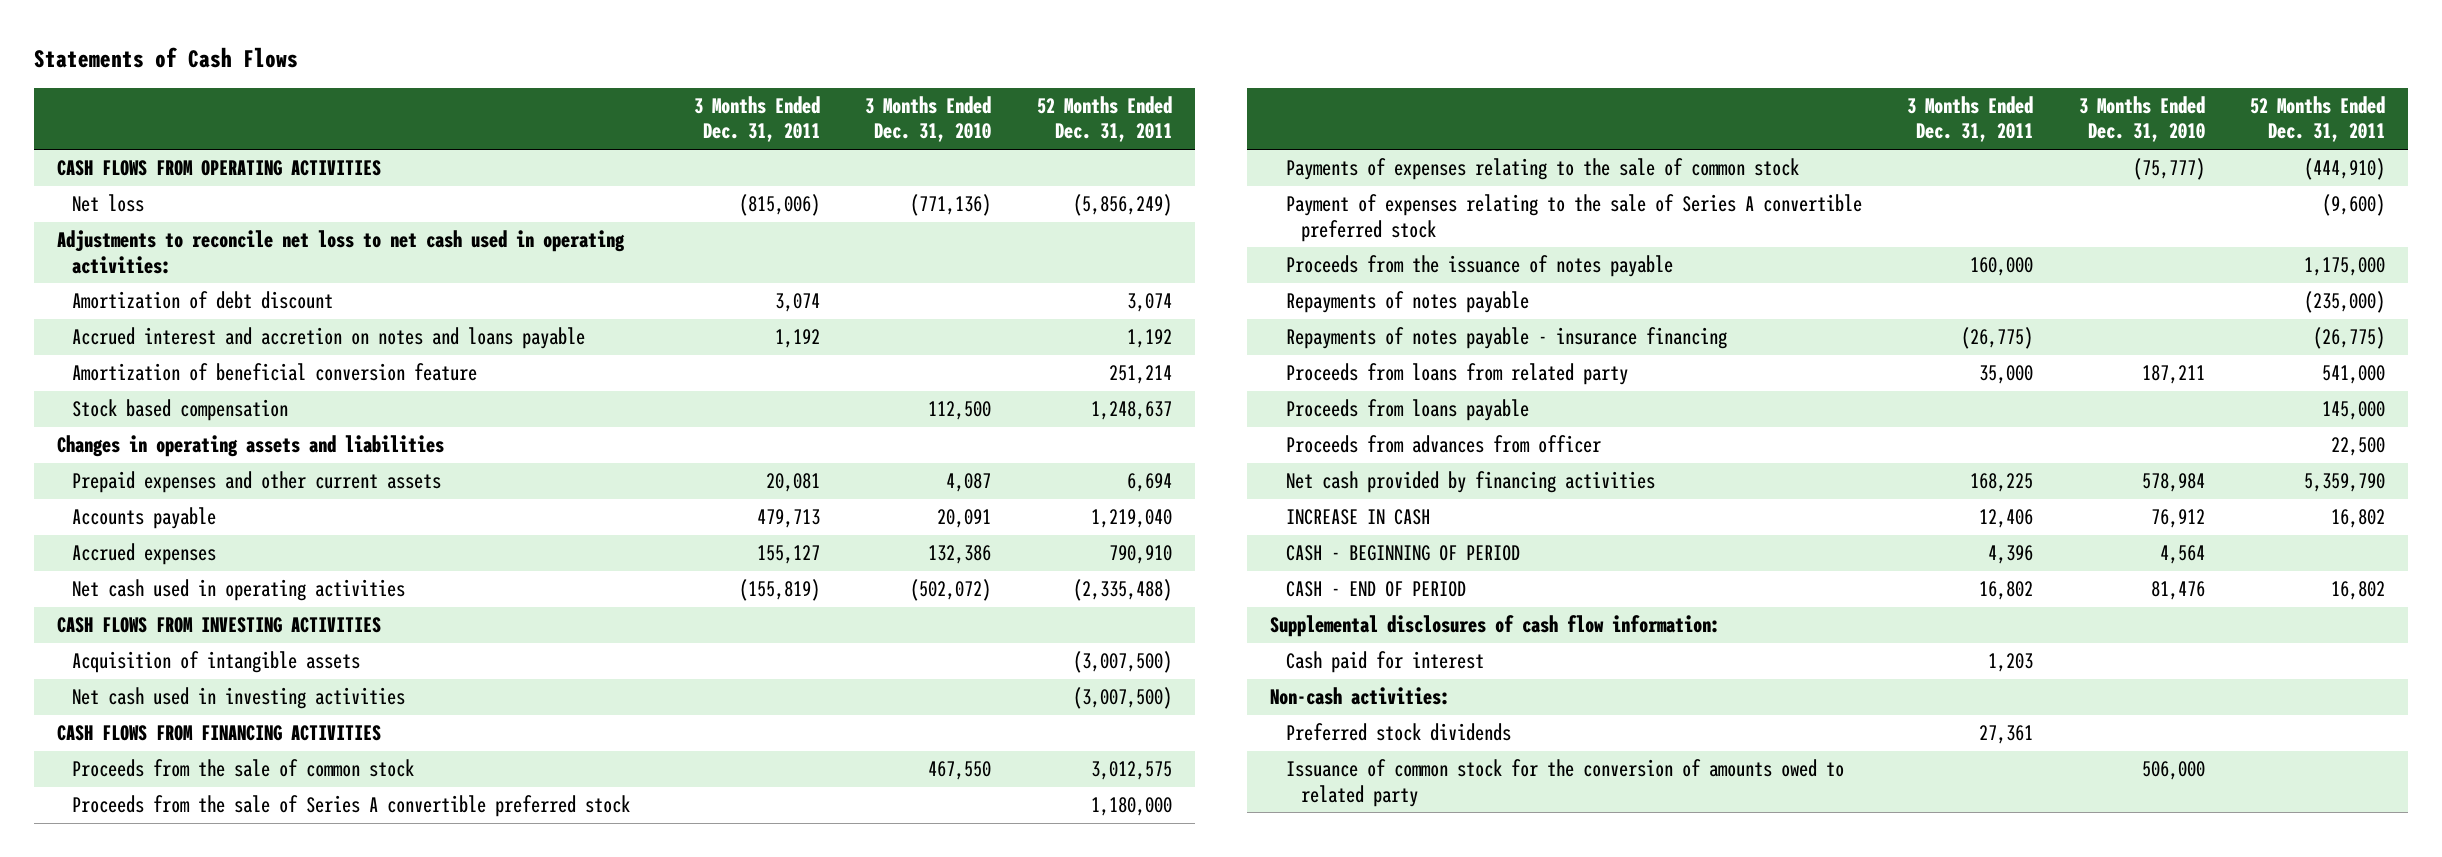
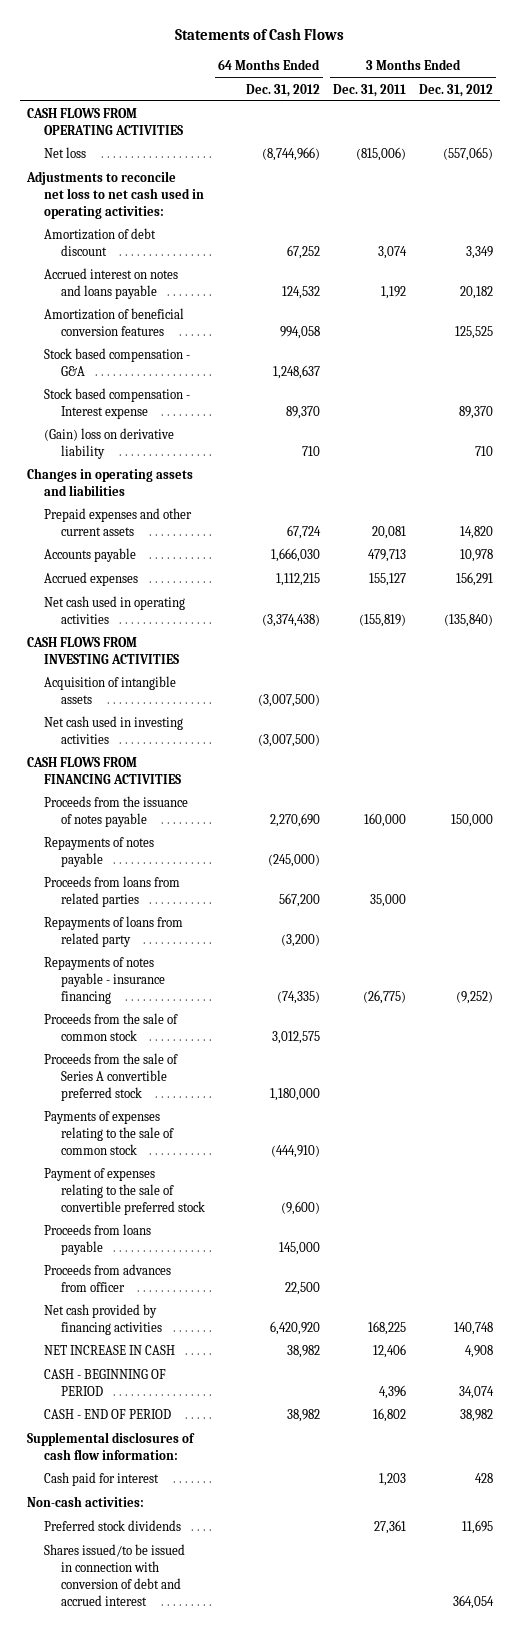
- | 3 Months Ended Dec. 31, 2011 | 3 Months Ended Dec. 31, 2010 | 52 Months Ended Dec. 31, 2011
+ | 64 Months Ended Dec. 31, 2012 | 3 Months Ended Dec. 31, 2011 | 3 Months Ended Dec. 31, 2012
- Accrued interest and accretion on notes and loans payable | 1,192 | | 1,192
- Amortization of beneficial conversion feature | | | 251,214
- Stock based compensation | | 112,500 | 1,248,637
+ Accrued interest on notes and loans payable | 124,532 | 1,192 | 20,182
+ Amortization of beneficial conversion features | 994,058 | | 125,525
+ Stock based compensation - G&A | 1,248,637 | |
+ Stock based compensation - Interest expense | 89,370 | | 89,370
+ (Gain) loss on derivative liability | 710 | | 710
- Payment of expenses relating to the sale of Series A convertible preferred stock | | | (9,600)
+ Proceeds from loans from related parties | 567,200 | 35,000 |
+ Repayments of loans from related party | (3,200) | |
- Proceeds from loans from related party | 35,000 | 187,211 | 541,000
moved down: Proceeds from the sale of common stock | 3,012,575 | |
moved down: Proceeds from the sale of Series A convertible preferred stock | 1,180,000 | |
moved down: Payments of expenses relating to the sale of common stock | (444,910) | |
+ Payment of expenses relating to the sale of convertible preferred stock | (9,600) | |
- INCREASE IN CASH | 12,406 | 76,912 | 16,802
+ NET INCREASE IN CASH | 38,982 | 12,406 | 4,908
- Issuance of common stock for the conversion of amounts owed to related party | | 506,000 |
+ Shares issued/to be issued in connection with conversion of debt and accrued interest | | | 364,054

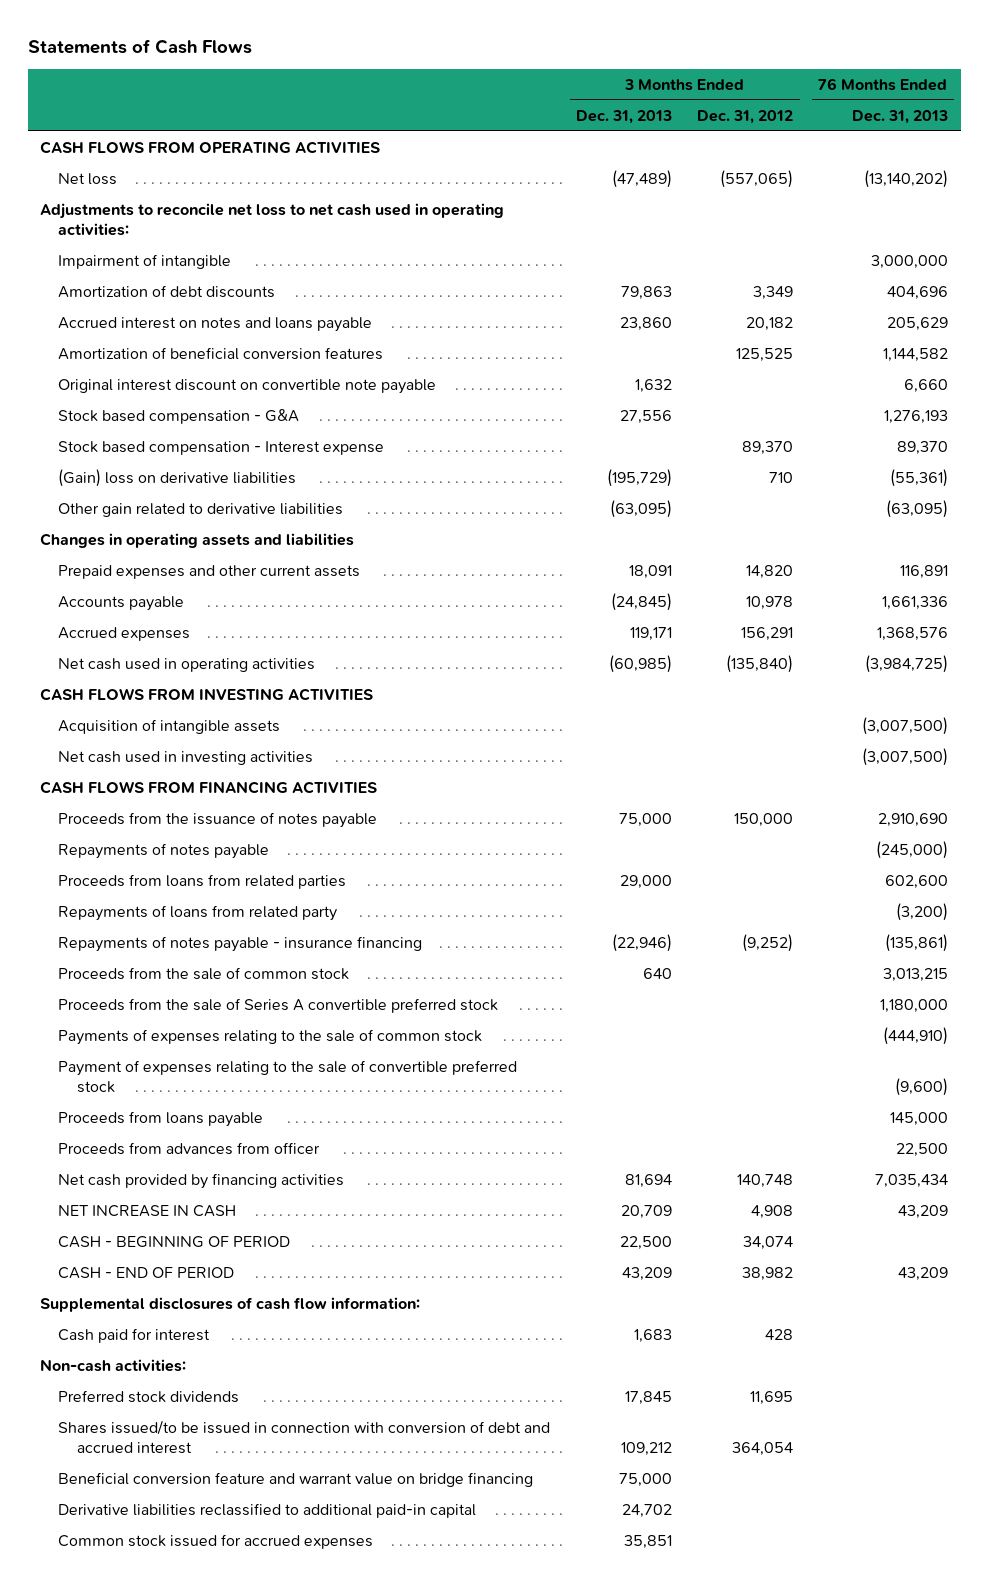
- | 64 Months Ended Dec. 31, 2012 | 3 Months Ended Dec. 31, 2011 | 3 Months Ended Dec. 31, 2012
+ | 3 Months Ended Dec. 31, 2013 | 3 Months Ended Dec. 31, 2012 | 76 Months Ended Dec. 31, 2013
- Amortization of debt discount | 67,252 | 3,074 | 3,349
+ Impairment of intangible | | | 3,000,000
+ Amortization of debt discounts | 79,863 | 3,349 | 404,696
+ Original interest discount on convertible note payable | 1,632 | | 6,660
- (Gain) loss on derivative liability | 710 | | 710
+ (Gain) loss on derivative liabilities | (195,729) | 710 | (55,361)
+ Other gain related to derivative liabilities | (63,095) | | (63,095)
+ Beneficial conversion feature and warrant value on bridge financing | 75,000 | |
+ Derivative liabilities reclassified to additional paid-in capital | 24,702 | |
+ Common stock issued for accrued expenses | 35,851 | |

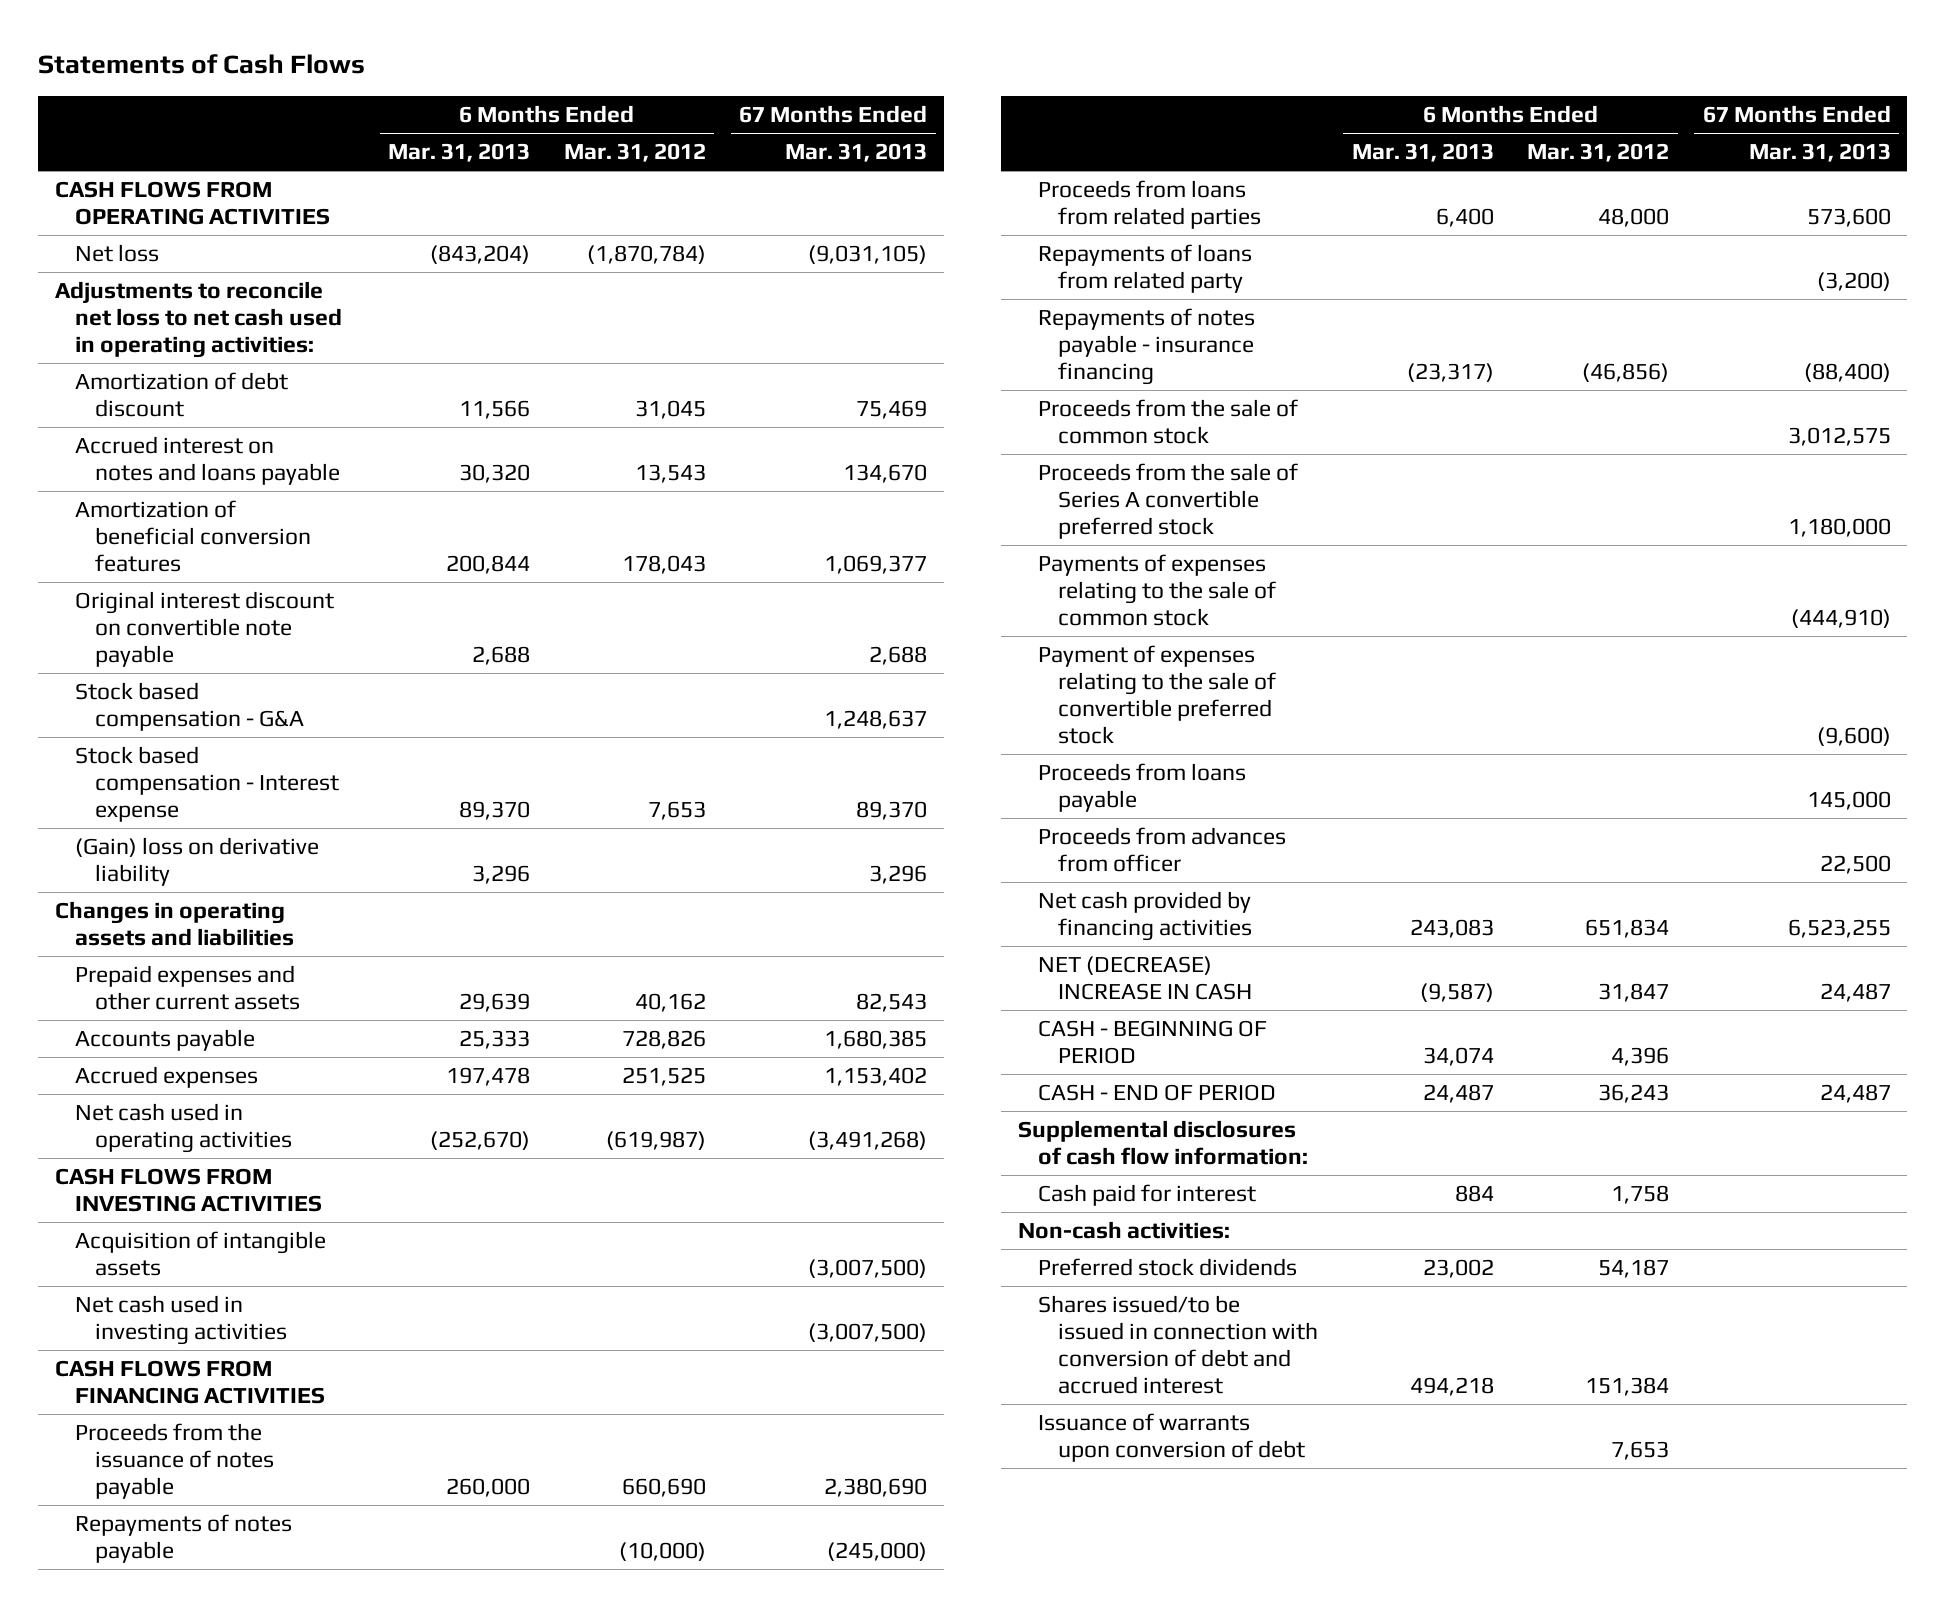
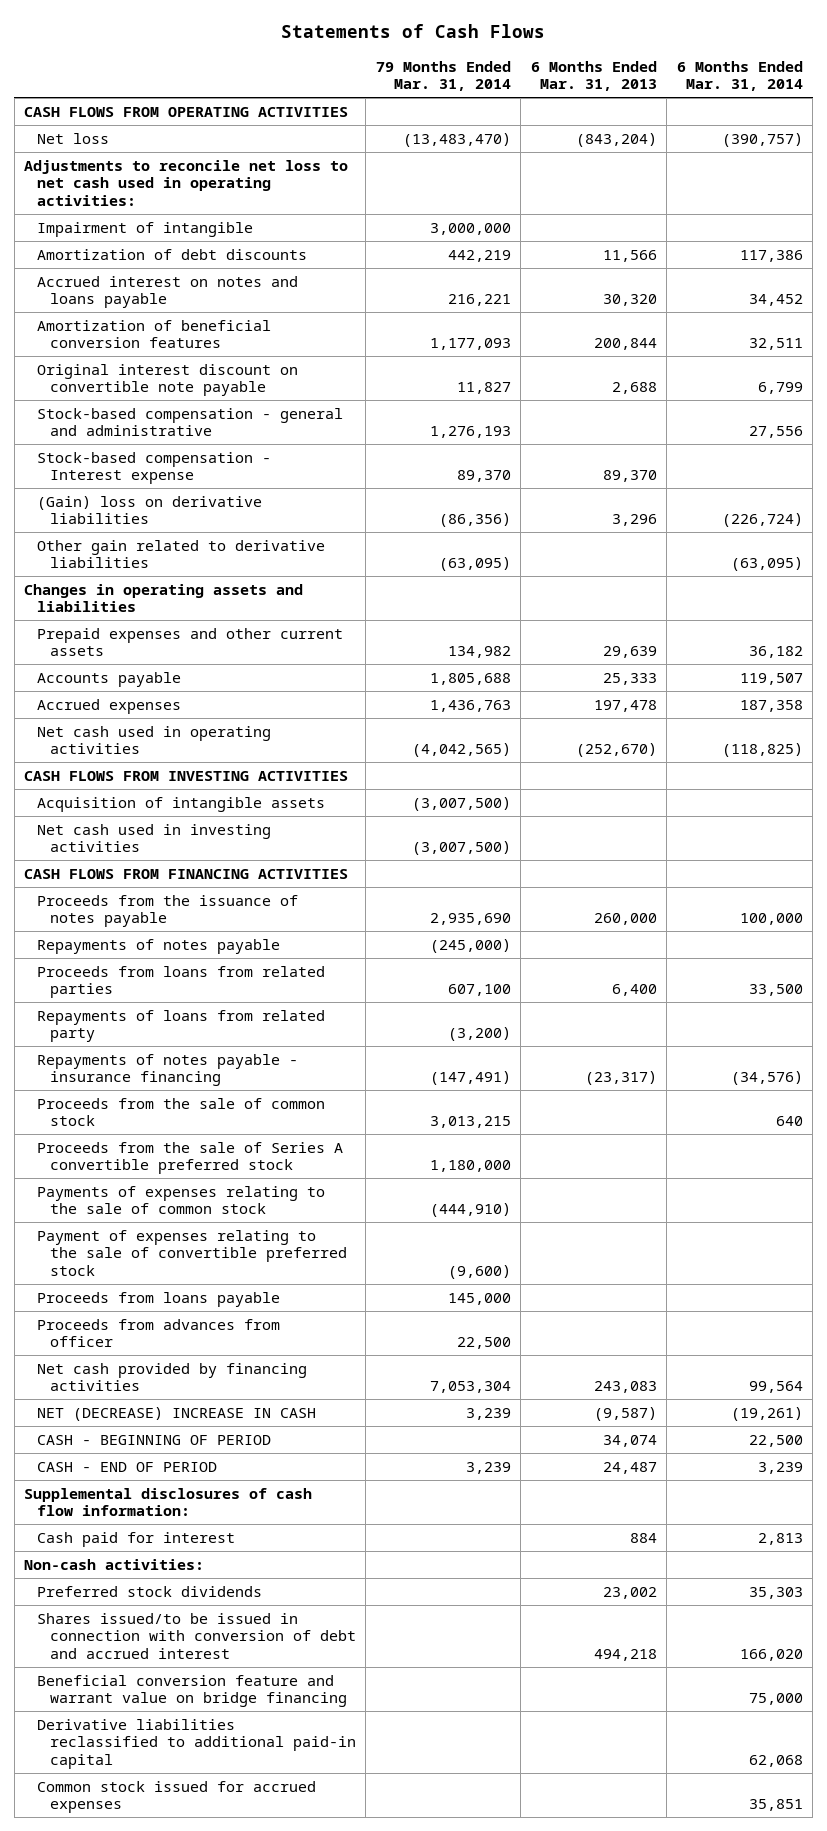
- | 6 Months Ended Mar. 31, 2013 | 6 Months Ended Mar. 31, 2012 | 67 Months Ended Mar. 31, 2013
+ | 79 Months Ended Mar. 31, 2014 | 6 Months Ended Mar. 31, 2013 | 6 Months Ended Mar. 31, 2014
- Amortization of debt discount | 11,566 | 31,045 | 75,469
+ Impairment of intangible | 3,000,000 | |
+ Amortization of debt discounts | 442,219 | 11,566 | 117,386
- Stock based compensation - G&A | | | 1,248,637
- Stock based compensation - Interest expense | 89,370 | 7,653 | 89,370
- (Gain) loss on derivative liability | 3,296 | | 3,296
+ Stock-based compensation - general and administrative | 1,276,193 | | 27,556
+ Stock-based compensation - Interest expense | 89,370 | 89,370 |
+ (Gain) loss on derivative liabilities | (86,356) | 3,296 | (226,724)
+ Other gain related to derivative liabilities | (63,095) | | (63,095)
- Issuance of warrants upon conversion of debt | | 7,653 |
+ Beneficial conversion feature and warrant value on bridge financing | | | 75,000
+ Derivative liabilities reclassified to additional paid-in capital | | | 62,068
+ Common stock issued for accrued expenses | | | 35,851

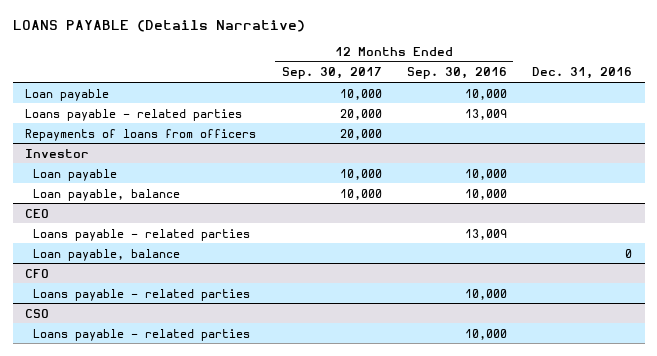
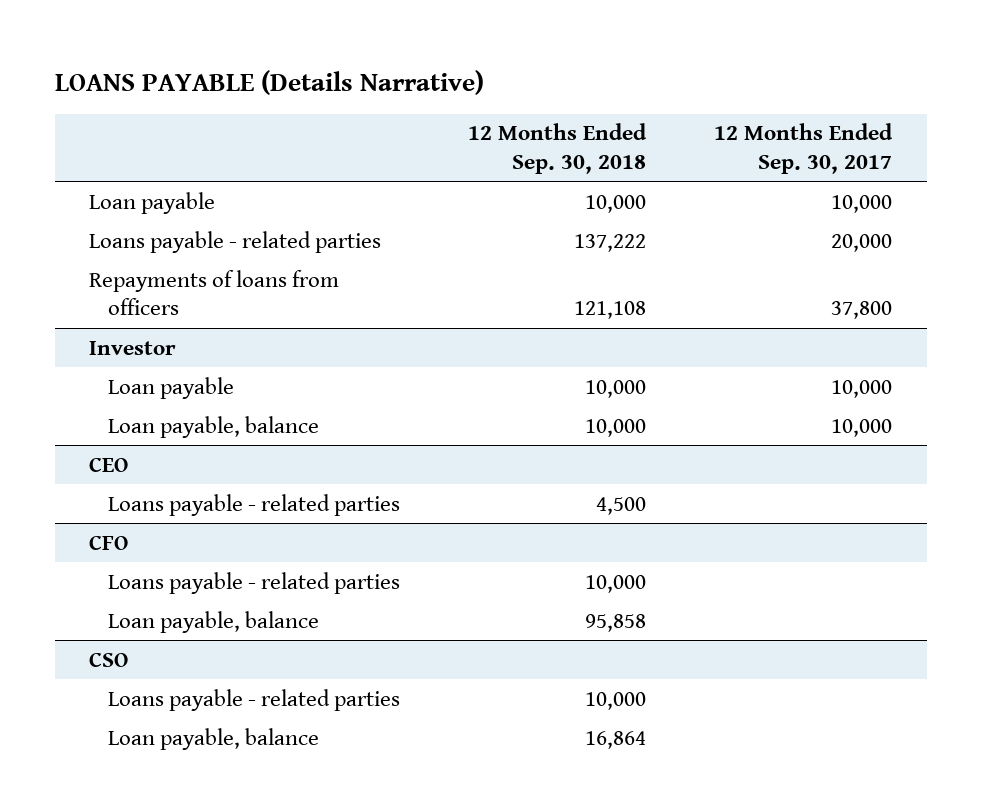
- | 12 Months Ended Sep. 30, 2017 | 12 Months Ended Sep. 30, 2016 | Dec. 31, 2016
+ | 12 Months Ended Sep. 30, 2018 | 12 Months Ended Sep. 30, 2017
- Repayments of loans from officers | 20,000 | |
+ Repayments of loans from officers | 121,108 | 37,800
@ CEO
- Loan payable, balance | | | 0
@ CFO
+ Loan payable, balance | 95,858 |
@ CSO
+ Loan payable, balance | 16,864 |

